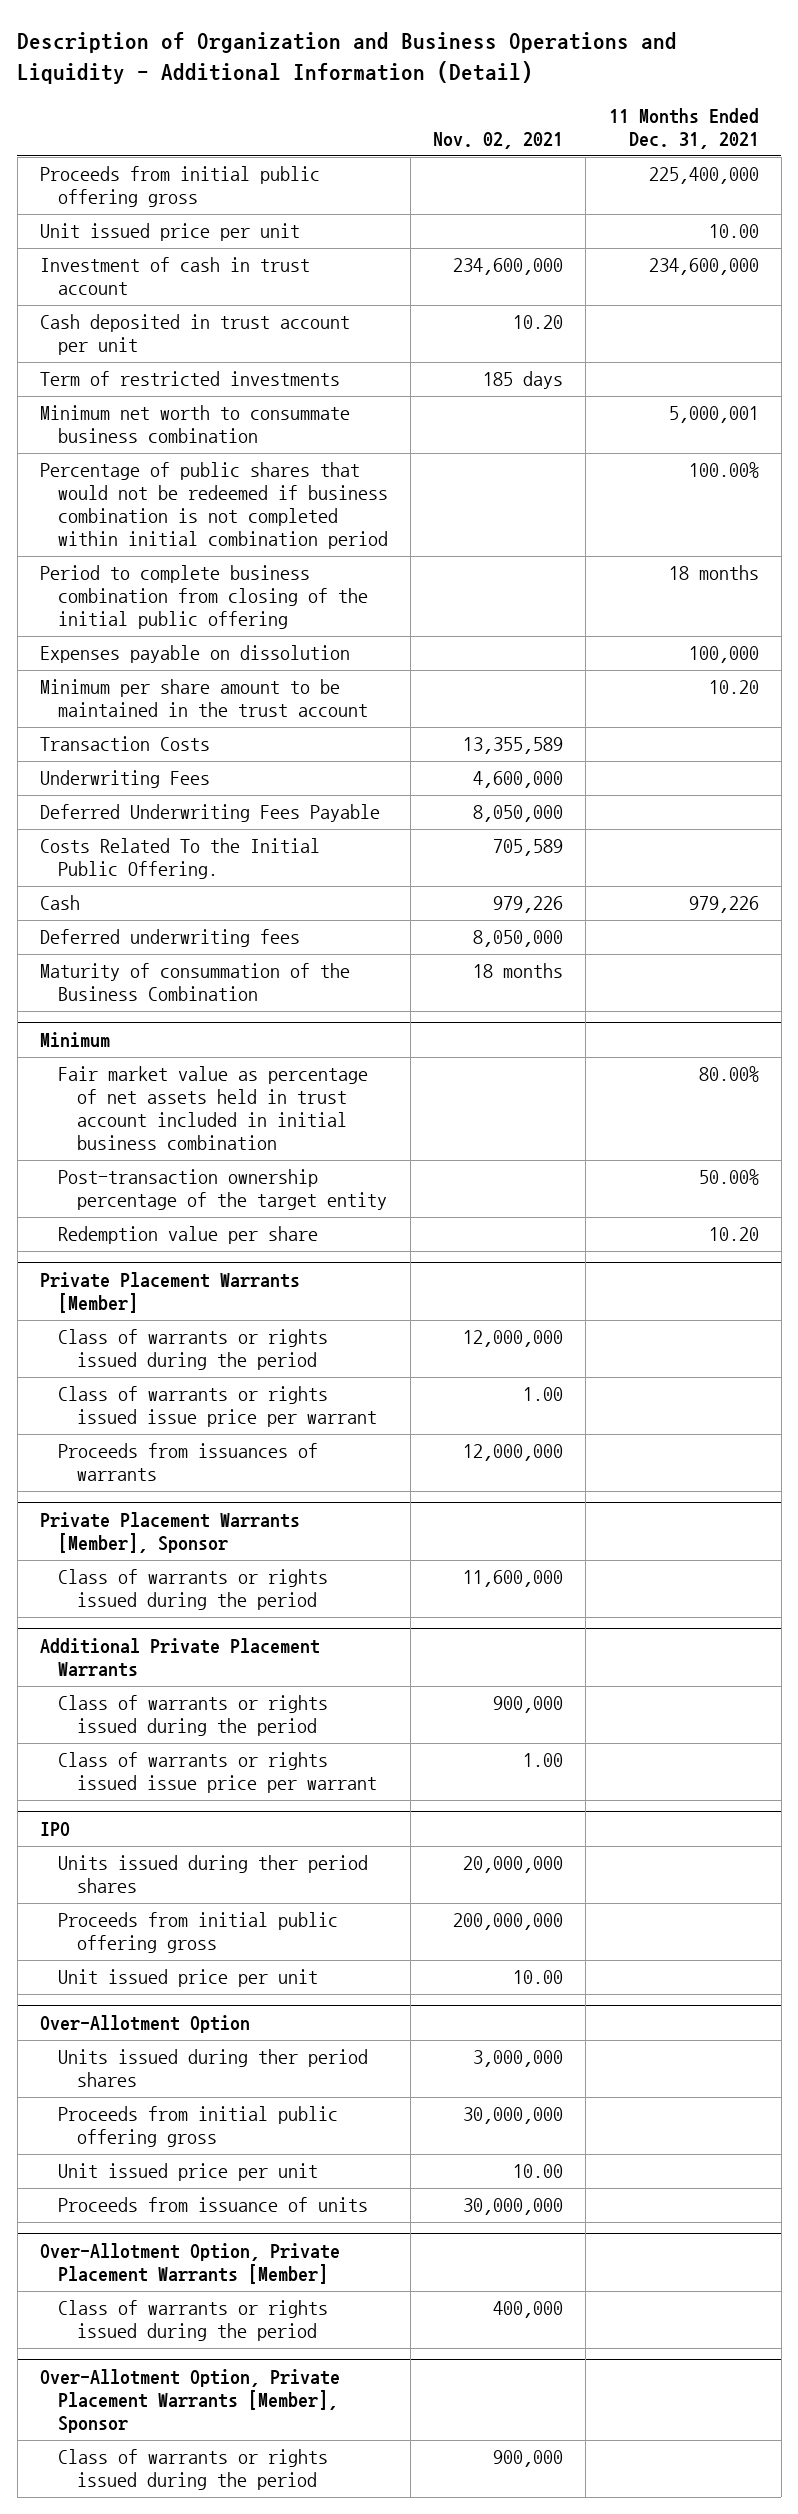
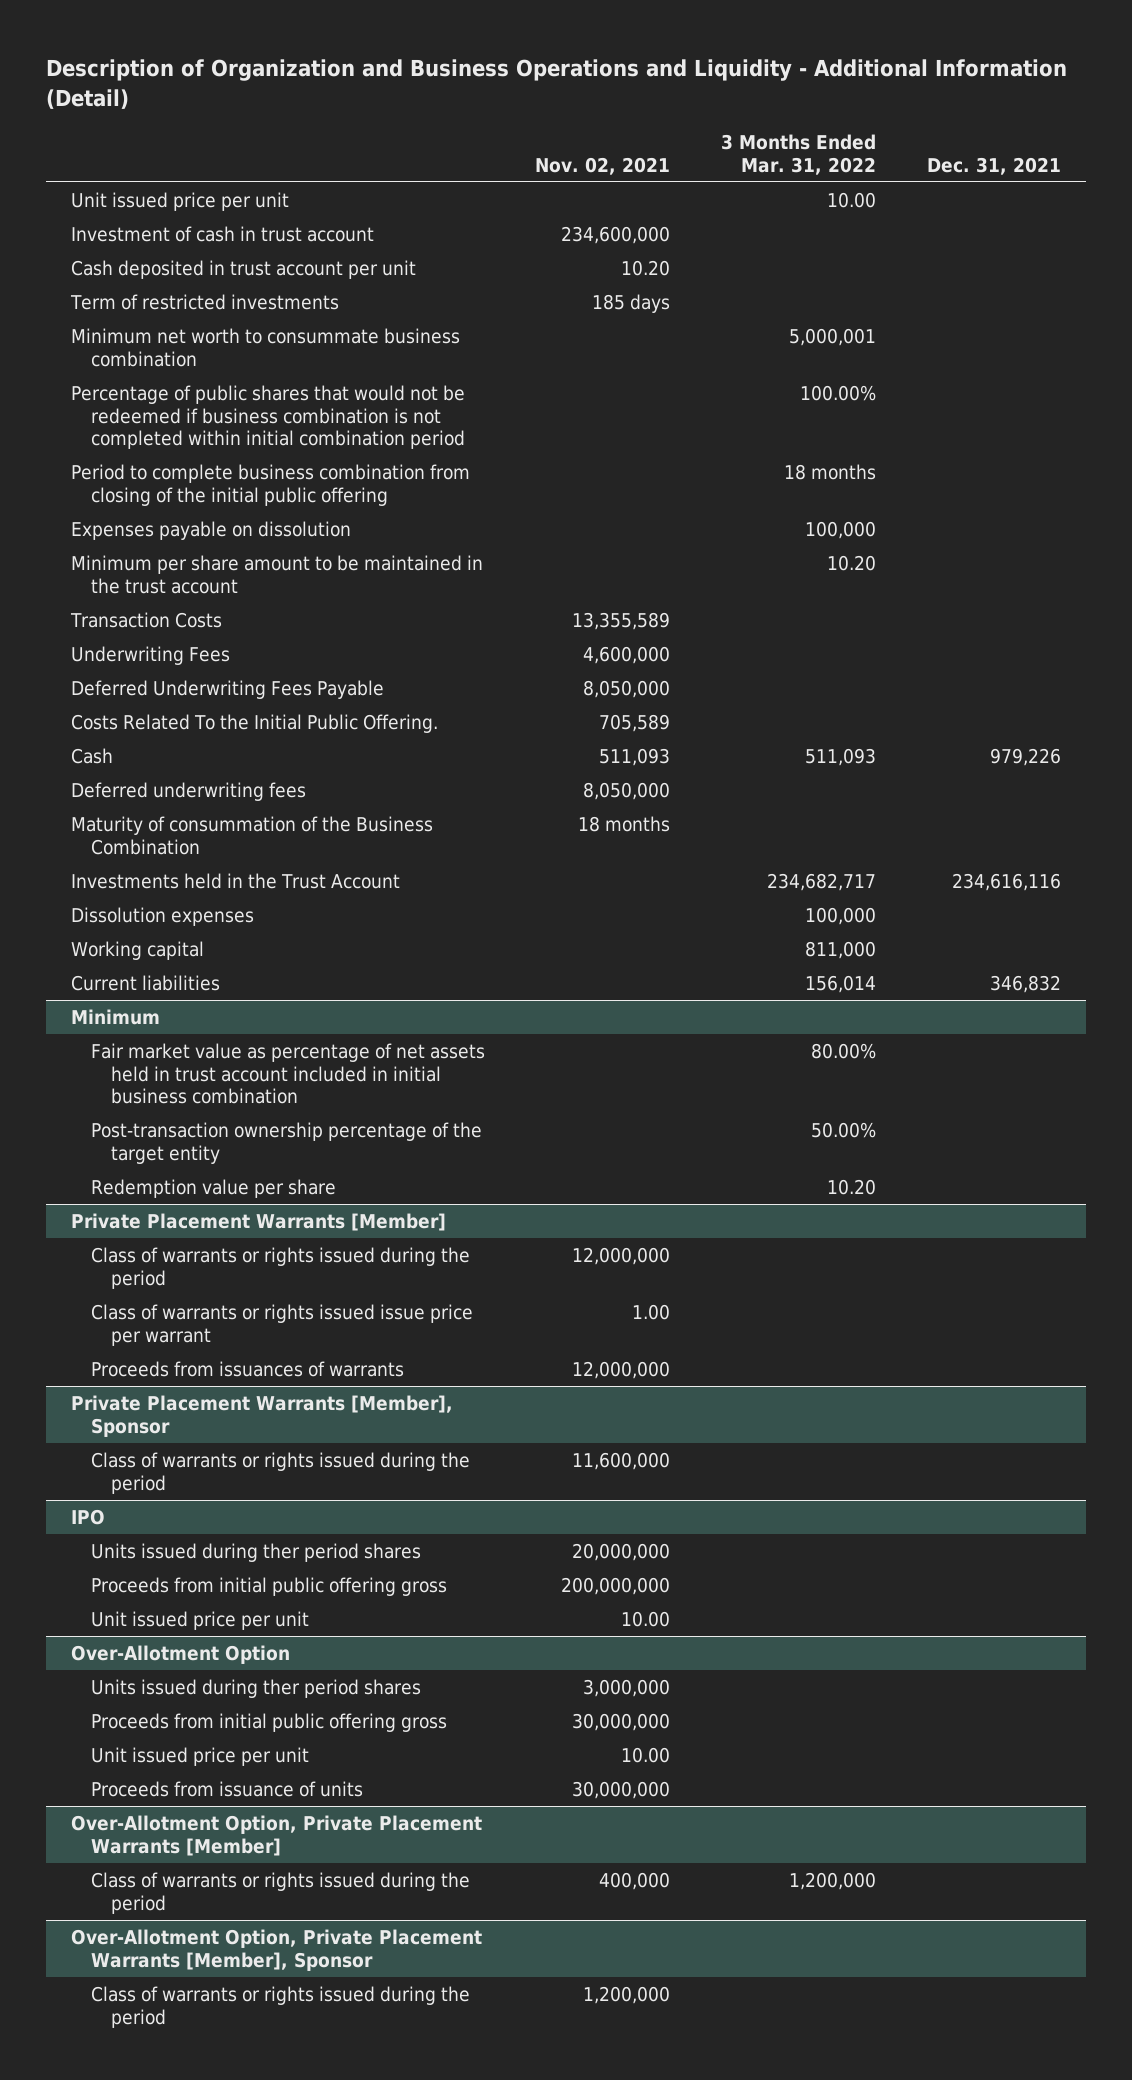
- | Nov. 02, 2021 | 11 Months Ended Dec. 31, 2021
+ | Nov. 02, 2021 | 3 Months Ended Mar. 31, 2022 | Dec. 31, 2021
- Proceeds from initial public offering gross | | 225,400,000
- Cash | 979,226 | 979,226
+ Cash | 511,093 | 511,093 | 979,226
+ Investments held in the Trust Account | | 234,682,717 | 234,616,116
+ Dissolution expenses | | 100,000 |
+ Working capital | | 811,000 |
+ Current liabilities | | 156,014 | 346,832
- Additional Private Placement Warrants
- Class of warrants or rights issued during the period | 900,000 |
- Class of warrants or rights issued issue price per warrant | 1.00 |
@ Over-Allotment Option, Private Placement Warrants [Member], Sponsor
- Class of warrants or rights issued during the period | 900,000 |
+ Class of warrants or rights issued during the period | 1,200,000 | |

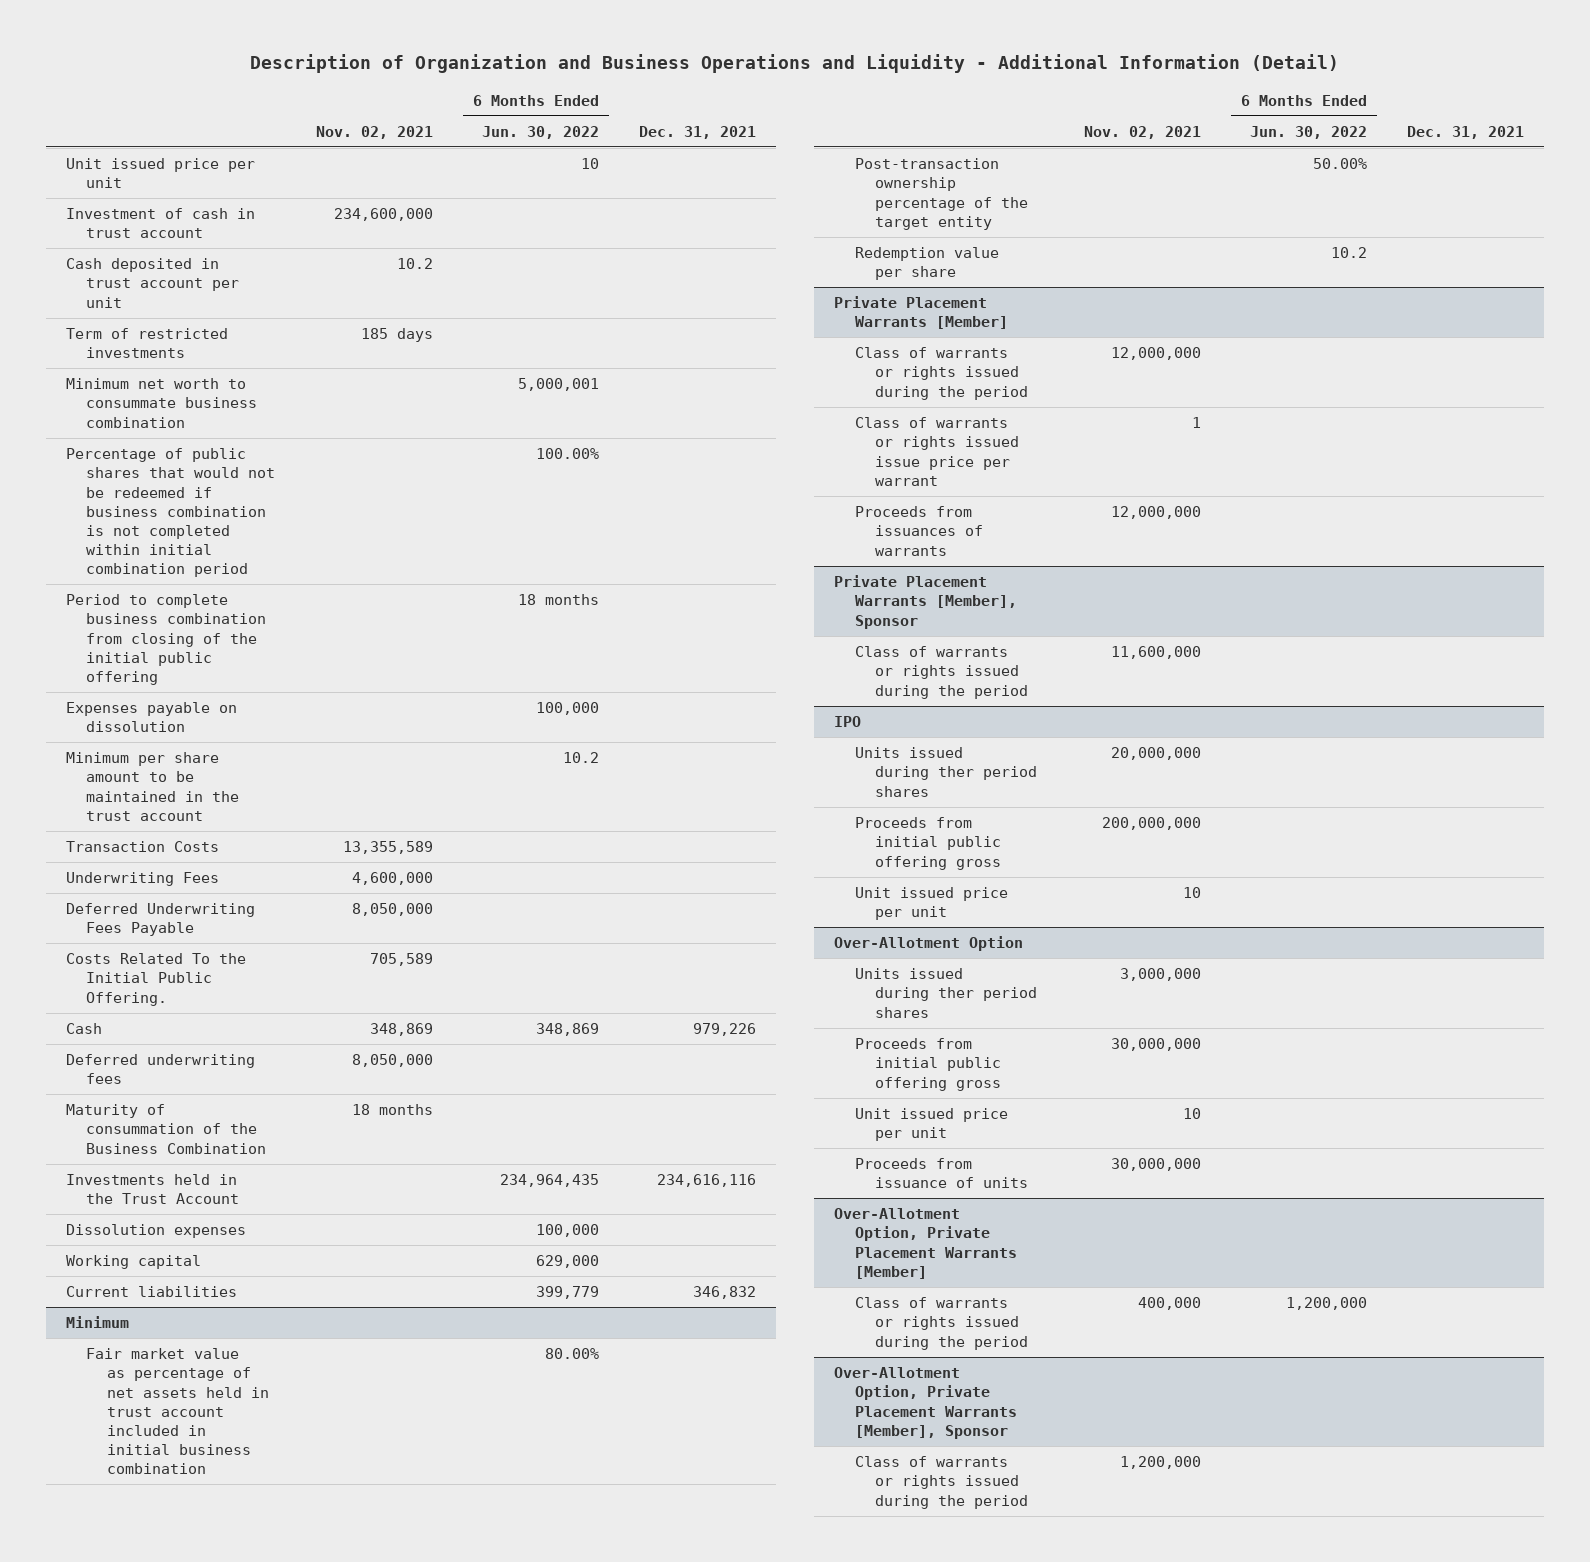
- | Nov. 02, 2021 | 3 Months Ended Mar. 31, 2022 | Dec. 31, 2021
+ | Nov. 02, 2021 | 6 Months Ended Jun. 30, 2022 | Dec. 31, 2021
- Cash deposited in trust account per unit | 10.20 | |
+ Cash deposited in trust account per unit | 10.2 | |
- Cash | 511,093 | 511,093 | 979,226
+ Cash | 348,869 | 348,869 | 979,226
@ Private Placement Warrants [Member]
- Class of warrants or rights issued issue price per warrant | 1.00 | |
+ Class of warrants or rights issued issue price per warrant | 1 | |
@ IPO
- Unit issued price per unit | 10.00 | |
+ Unit issued price per unit | 10 | |
@ Over-Allotment Option
- Unit issued price per unit | 10.00 | |
+ Unit issued price per unit | 10 | |

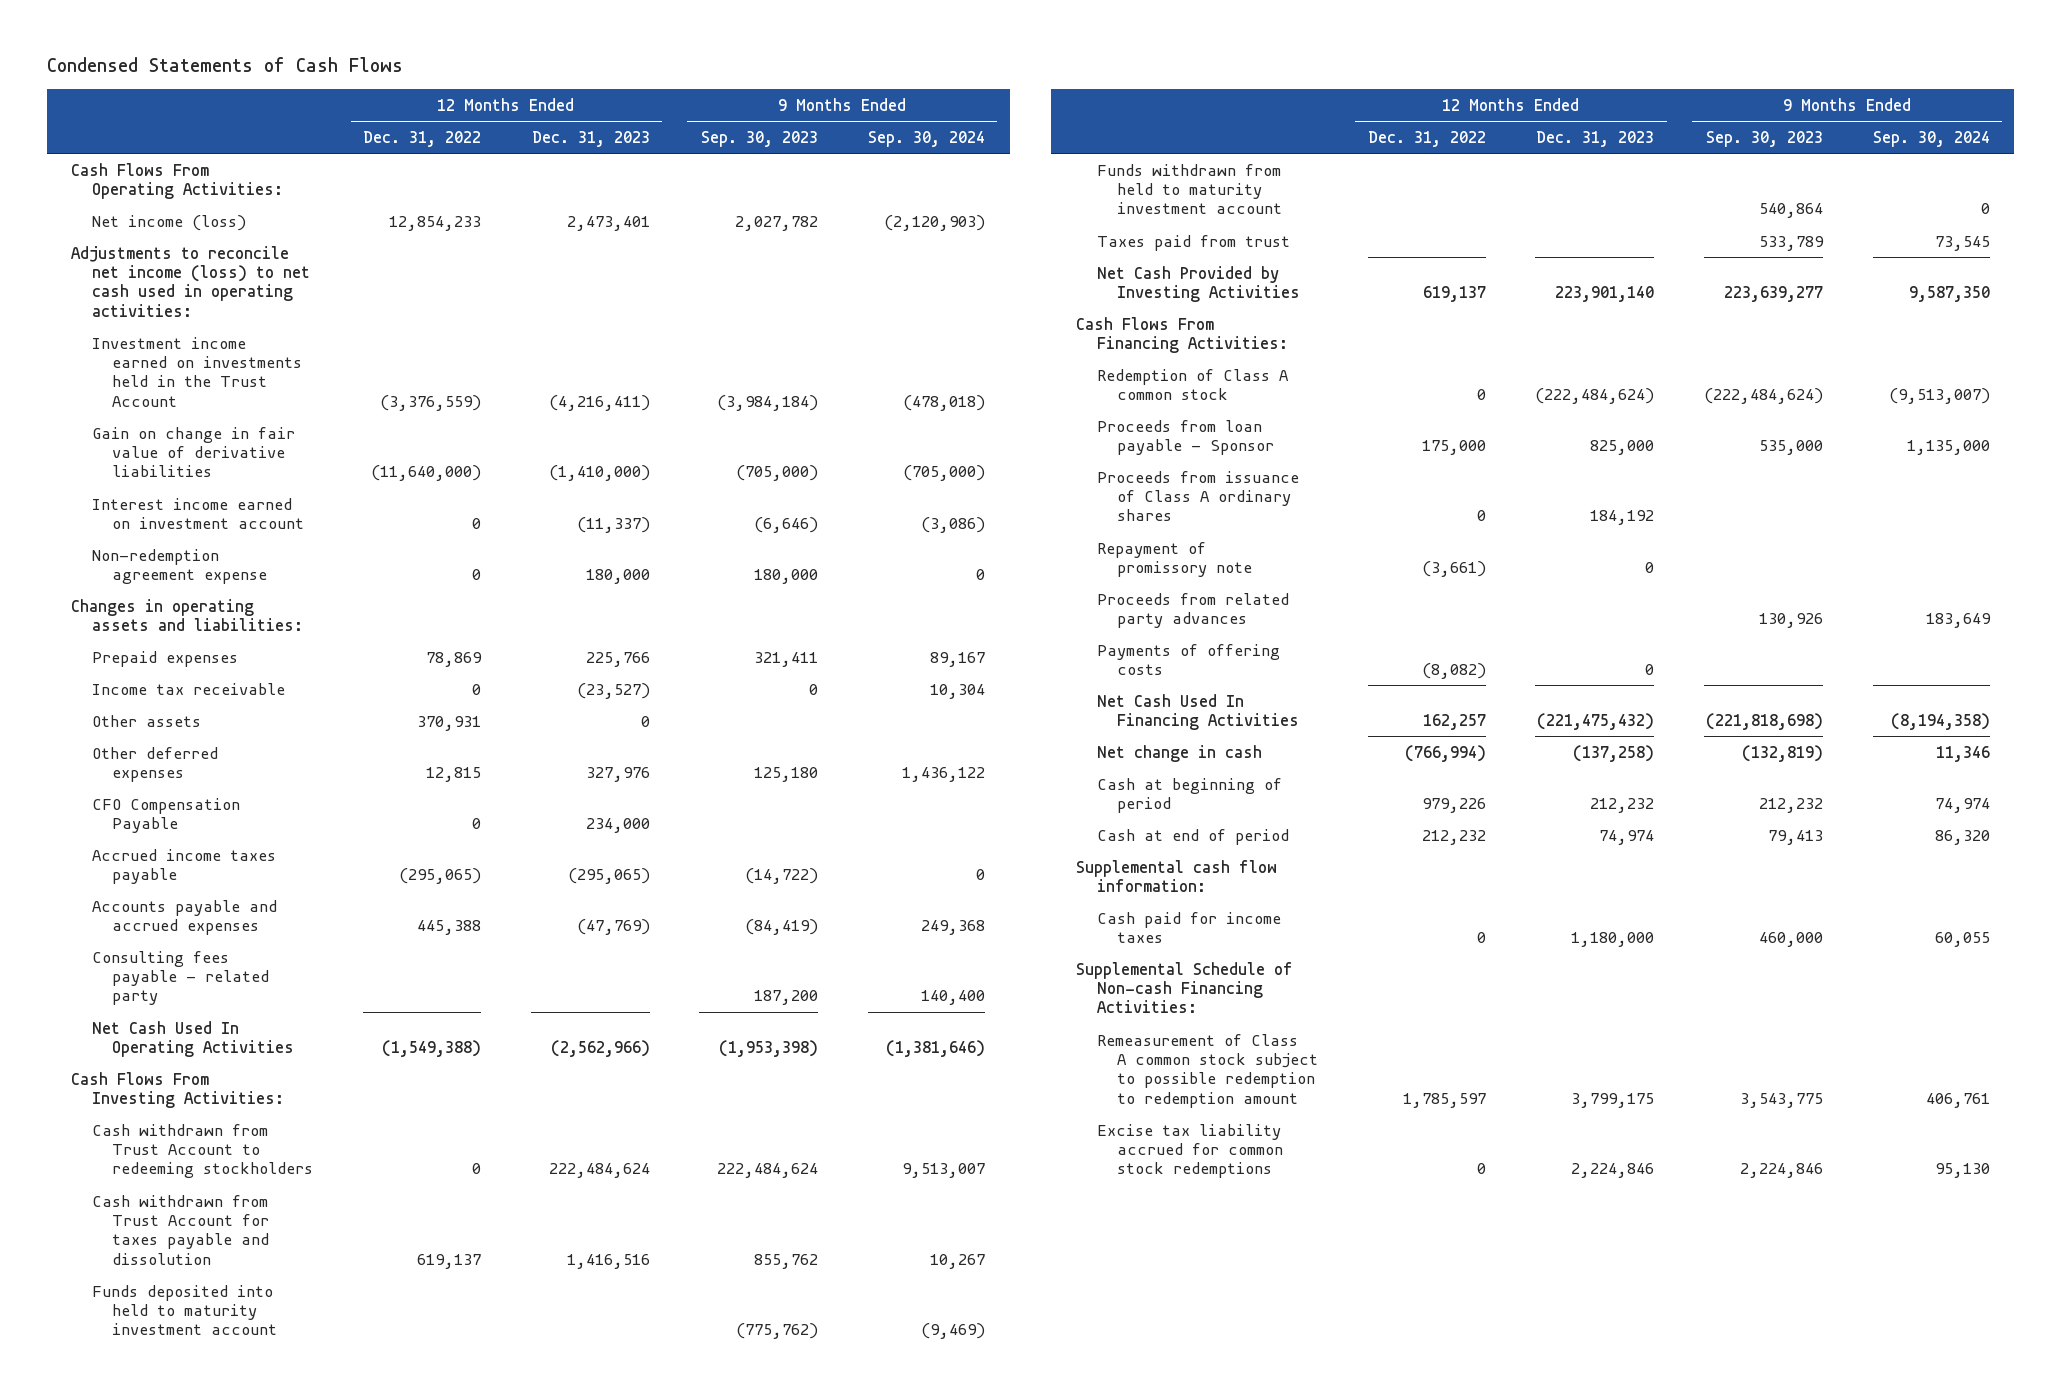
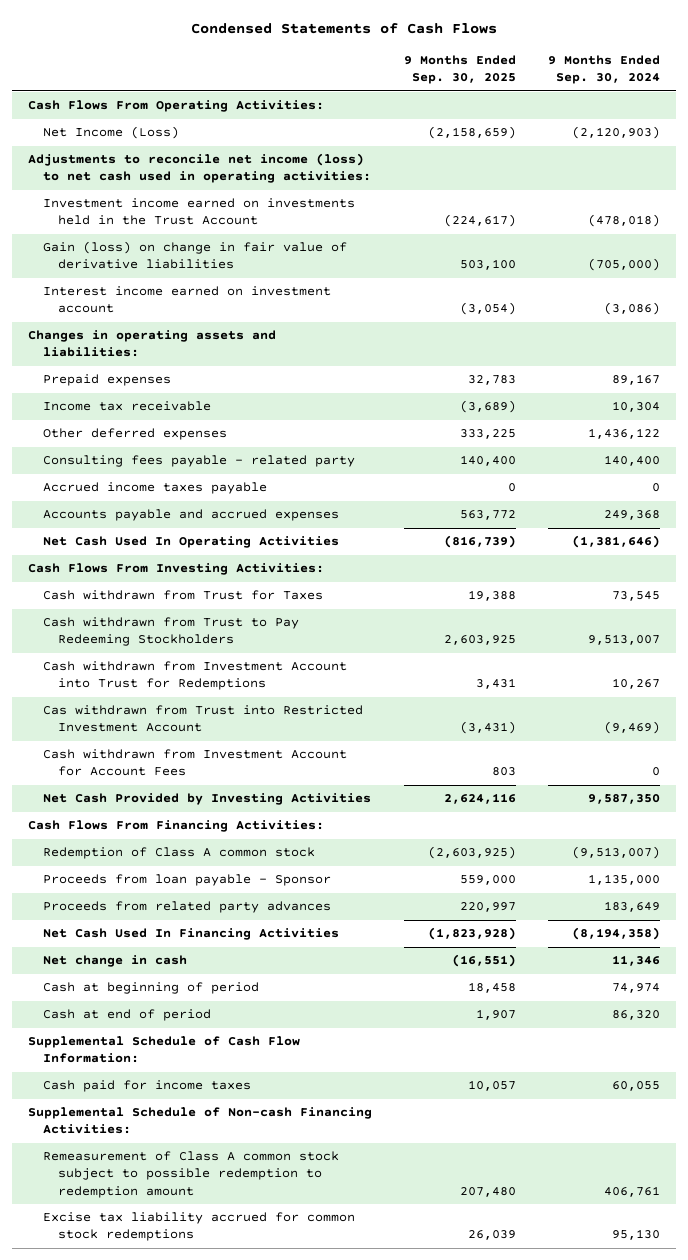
- | 12 Months Ended Dec. 31, 2022 | 12 Months Ended Dec. 31, 2023 | 9 Months Ended Sep. 30, 2023 | 9 Months Ended Sep. 30, 2024
+ | 9 Months Ended Sep. 30, 2025 | 9 Months Ended Sep. 30, 2024
- Net income (loss) | 12,854,233 | 2,473,401 | 2,027,782 | (2,120,903)
+ Net Income (Loss) | (2,158,659) | (2,120,903)
- Gain on change in fair value of derivative liabilities | (11,640,000) | (1,410,000) | (705,000) | (705,000)
+ Gain (loss) on change in fair value of derivative liabilities | 503,100 | (705,000)
- Non-redemption agreement expense | 0 | 180,000 | 180,000 | 0
- Other assets | 370,931 | 0 | |
- CFO Compensation Payable | 0 | 234,000 | |
moved up: Consulting fees payable - related party | 140,400 | 140,400
- Cash withdrawn from Trust Account to redeeming stockholders | 0 | 222,484,624 | 222,484,624 | 9,513,007
- Cash withdrawn from Trust Account for taxes payable and dissolution | 619,137 | 1,416,516 | 855,762 | 10,267
- Funds deposited into held to maturity investment account | | | (775,762) | (9,469)
- Funds withdrawn from held to maturity investment account | | | 540,864 | 0
- Taxes paid from trust | | | 533,789 | 73,545
+ Cash withdrawn from Trust for Taxes | 19,388 | 73,545
+ Cash withdrawn from Trust to Pay Redeeming Stockholders | 2,603,925 | 9,513,007
+ Cash withdrawn from Investment Account into Trust for Redemptions | 3,431 | 10,267
+ Cas withdrawn from Trust into Restricted Investment Account | (3,431) | (9,469)
+ Cash withdrawn from Investment Account for Account Fees | 803 | 0
- Proceeds from issuance of Class A ordinary shares | 0 | 184,192 | |
- Repayment of promissory note | (3,661) | 0 | |
- Payments of offering costs | (8,082) | 0 | |
- Supplemental cash flow information:
+ Supplemental Schedule of Cash Flow Information:

